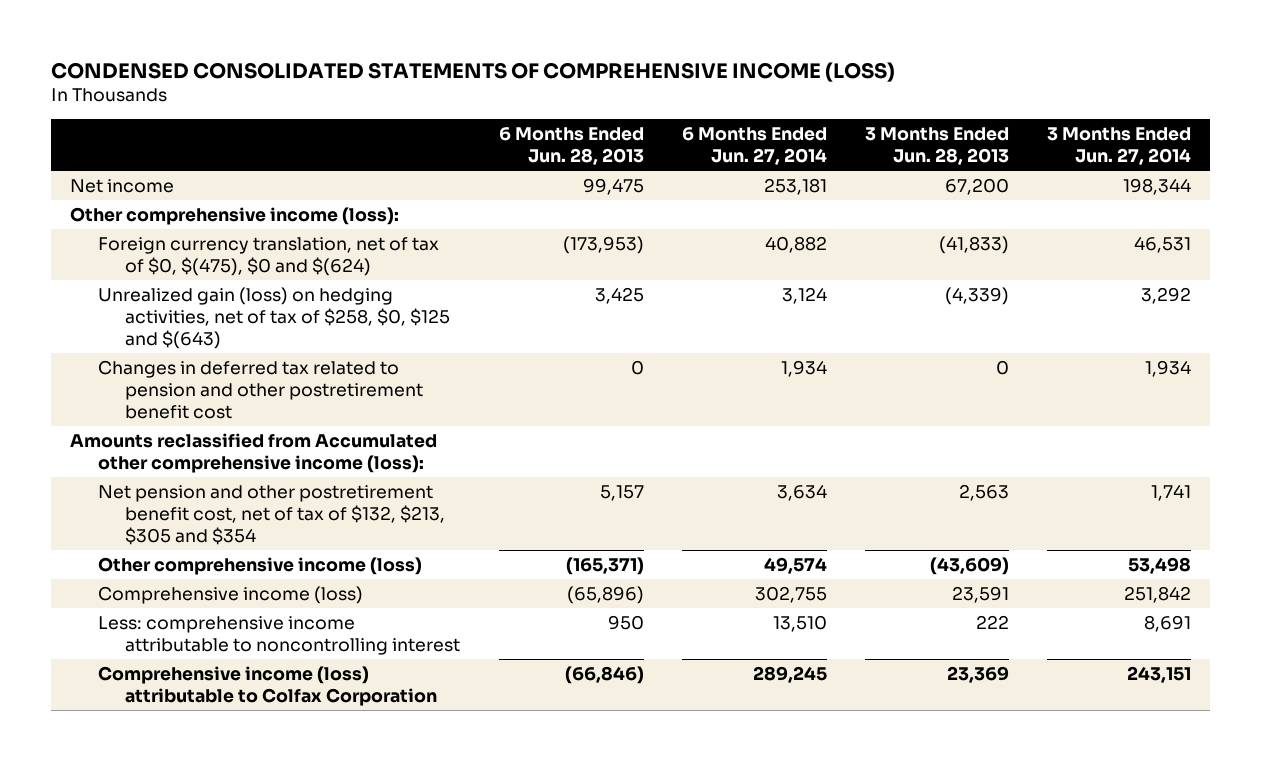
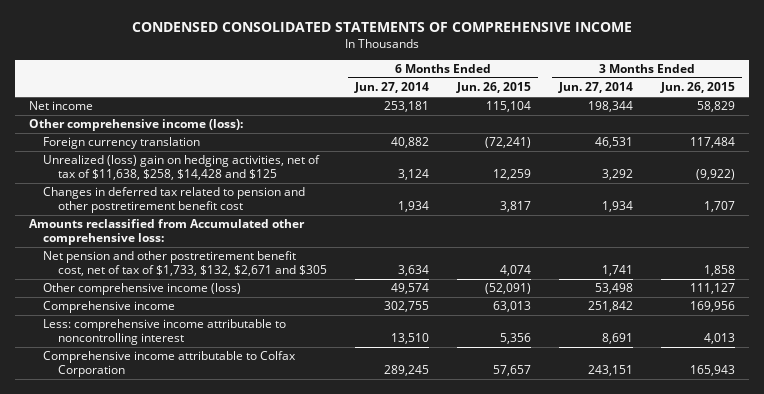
- CONDENSED CONSOLIDATED STATEMENTS OF COMPREHENSIVE INCOME (LOSS)
+ CONDENSED CONSOLIDATED STATEMENTS OF COMPREHENSIVE INCOME
- | 6 Months Ended Jun. 28, 2013 | 6 Months Ended Jun. 27, 2014 | 3 Months Ended Jun. 28, 2013 | 3 Months Ended Jun. 27, 2014
+ | 6 Months Ended Jun. 27, 2014 | 6 Months Ended Jun. 26, 2015 | 3 Months Ended Jun. 27, 2014 | 3 Months Ended Jun. 26, 2015
- Foreign currency translation, net of tax of $0, $(475), $0 and $(624) | (173,953) | 40,882 | (41,833) | 46,531
- Unrealized gain (loss) on hedging activities, net of tax of $258, $0, $125 and $(643) | 3,425 | 3,124 | (4,339) | 3,292
+ Foreign currency translation | 40,882 | (72,241) | 46,531 | 117,484
+ Unrealized (loss) gain on hedging activities, net of tax of $11,638, $258, $14,428 and $125 | 3,124 | 12,259 | 3,292 | (9,922)
- Amounts reclassified from Accumulated other comprehensive income (loss):
- Net pension and other postretirement benefit cost, net of tax of $132, $213, $305 and $354 | 5,157 | 3,634 | 2,563 | 1,741
+ Amounts reclassified from Accumulated other comprehensive loss:
+ Net pension and other postretirement benefit cost, net of tax of $1,733, $132, $2,671 and $305 | 3,634 | 4,074 | 1,741 | 1,858
- Comprehensive income (loss) | (65,896) | 302,755 | 23,591 | 251,842
+ Comprehensive income | 302,755 | 63,013 | 251,842 | 169,956
- Comprehensive income (loss) attributable to Colfax Corporation | (66,846) | 289,245 | 23,369 | 243,151
+ Comprehensive income attributable to Colfax Corporation | 289,245 | 57,657 | 243,151 | 165,943

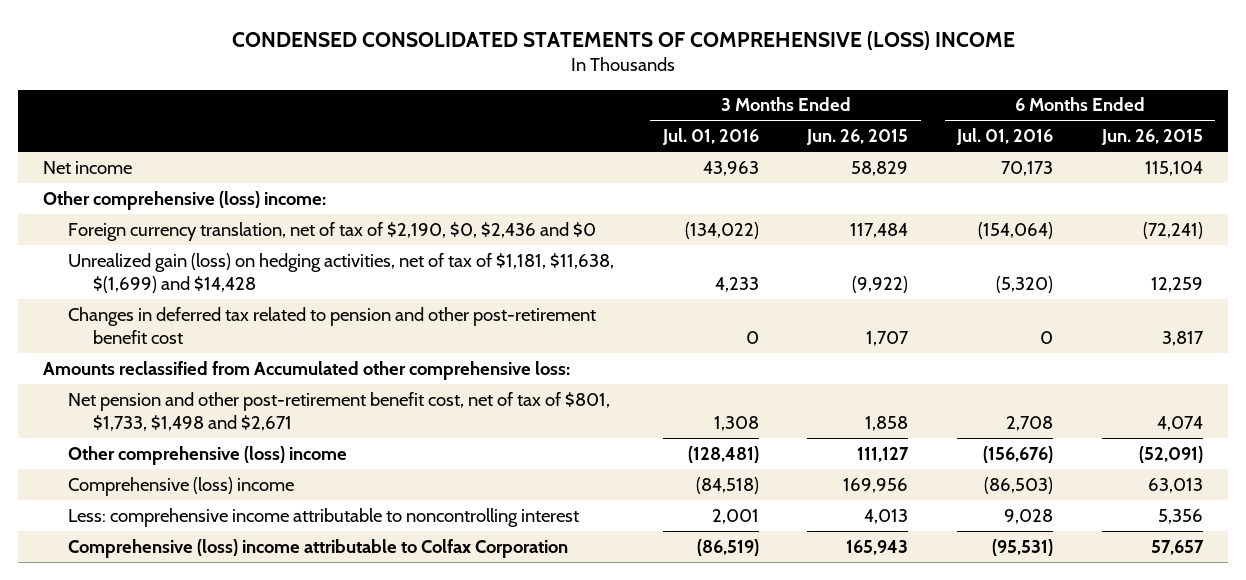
- CONDENSED CONSOLIDATED STATEMENTS OF COMPREHENSIVE INCOME
+ CONDENSED CONSOLIDATED STATEMENTS OF COMPREHENSIVE (LOSS) INCOME
- | 6 Months Ended Jun. 27, 2014 | 6 Months Ended Jun. 26, 2015 | 3 Months Ended Jun. 27, 2014 | 3 Months Ended Jun. 26, 2015
+ | 3 Months Ended Jul. 01, 2016 | 3 Months Ended Jun. 26, 2015 | 6 Months Ended Jul. 01, 2016 | 6 Months Ended Jun. 26, 2015
- Other comprehensive income (loss):
- Foreign currency translation | 40,882 | (72,241) | 46,531 | 117,484
- Unrealized (loss) gain on hedging activities, net of tax of $11,638, $258, $14,428 and $125 | 3,124 | 12,259 | 3,292 | (9,922)
- Changes in deferred tax related to pension and other postretirement benefit cost | 1,934 | 3,817 | 1,934 | 1,707
+ Other comprehensive (loss) income:
+ Foreign currency translation, net of tax of $2,190, $0, $2,436 and $0 | (134,022) | 117,484 | (154,064) | (72,241)
+ Unrealized gain (loss) on hedging activities, net of tax of $1,181, $11,638, $(1,699) and $14,428 | 4,233 | (9,922) | (5,320) | 12,259
+ Changes in deferred tax related to pension and other post-retirement benefit cost | 0 | 1,707 | 0 | 3,817
- Net pension and other postretirement benefit cost, net of tax of $1,733, $132, $2,671 and $305 | 3,634 | 4,074 | 1,741 | 1,858
- Other comprehensive income (loss) | 49,574 | (52,091) | 53,498 | 111,127
- Comprehensive income | 302,755 | 63,013 | 251,842 | 169,956
+ Net pension and other post-retirement benefit cost, net of tax of $801, $1,733, $1,498 and $2,671 | 1,308 | 1,858 | 2,708 | 4,074
+ Other comprehensive (loss) income | (128,481) | 111,127 | (156,676) | (52,091)
+ Comprehensive (loss) income | (84,518) | 169,956 | (86,503) | 63,013
- Comprehensive income attributable to Colfax Corporation | 289,245 | 57,657 | 243,151 | 165,943
+ Comprehensive (loss) income attributable to Colfax Corporation | (86,519) | 165,943 | (95,531) | 57,657

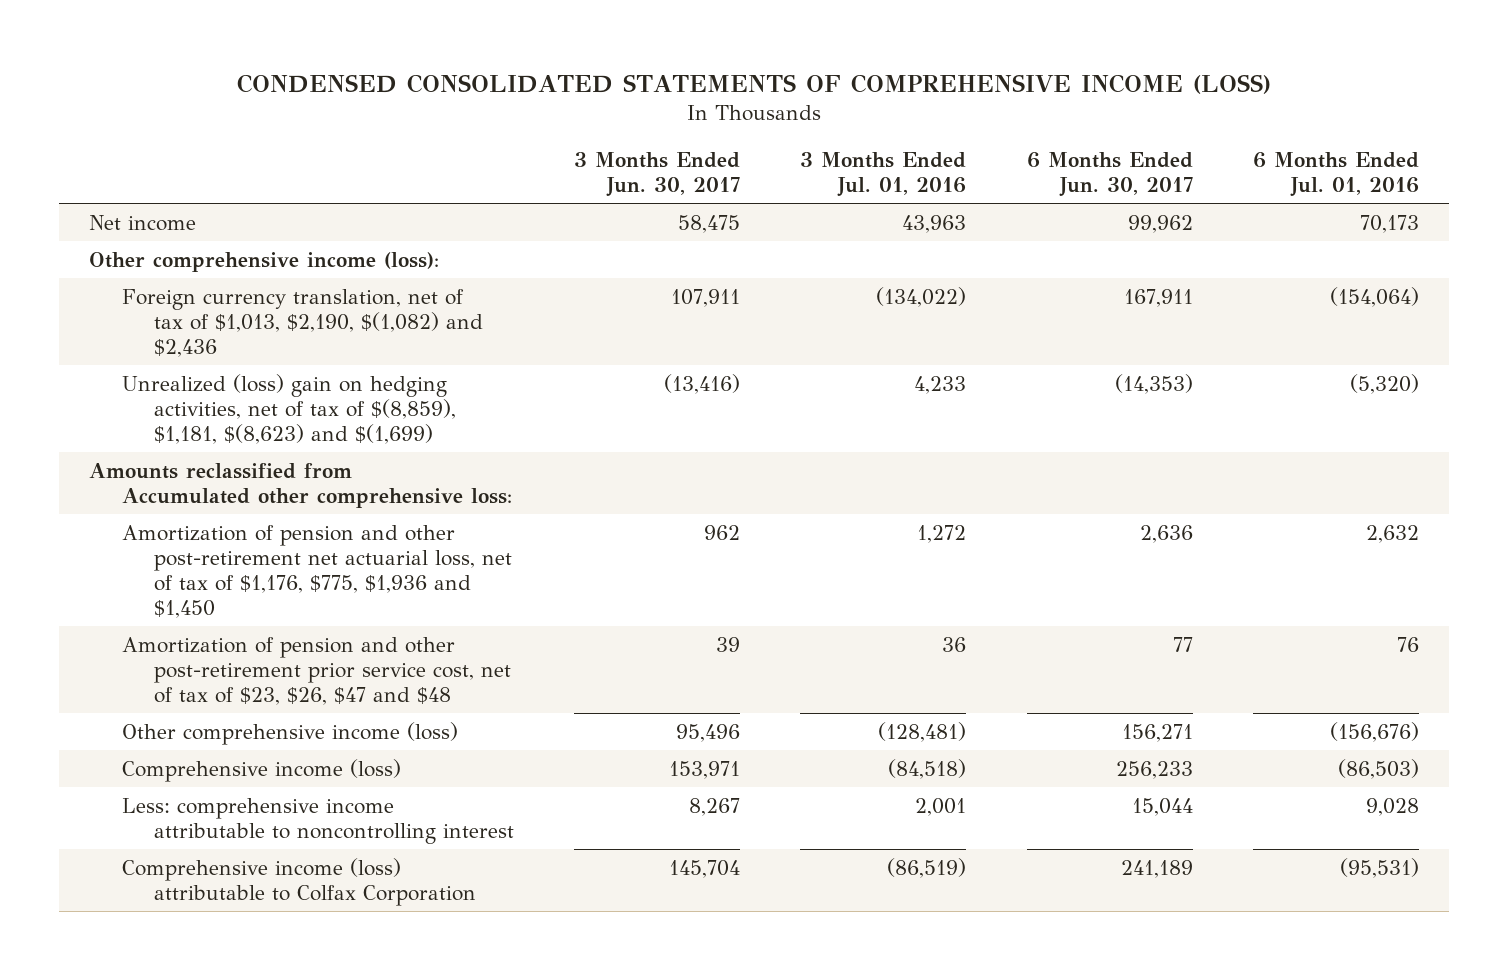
- CONDENSED CONSOLIDATED STATEMENTS OF COMPREHENSIVE (LOSS) INCOME
+ CONDENSED CONSOLIDATED STATEMENTS OF COMPREHENSIVE INCOME (LOSS)
- | 3 Months Ended Jul. 01, 2016 | 3 Months Ended Jun. 26, 2015 | 6 Months Ended Jul. 01, 2016 | 6 Months Ended Jun. 26, 2015
+ | 3 Months Ended Jun. 30, 2017 | 3 Months Ended Jul. 01, 2016 | 6 Months Ended Jun. 30, 2017 | 6 Months Ended Jul. 01, 2016
- Other comprehensive (loss) income:
- Foreign currency translation, net of tax of $2,190, $0, $2,436 and $0 | (134,022) | 117,484 | (154,064) | (72,241)
- Unrealized gain (loss) on hedging activities, net of tax of $1,181, $11,638, $(1,699) and $14,428 | 4,233 | (9,922) | (5,320) | 12,259
- Changes in deferred tax related to pension and other post-retirement benefit cost | 0 | 1,707 | 0 | 3,817
+ Other comprehensive income (loss):
+ Foreign currency translation, net of tax of $1,013, $2,190, $(1,082) and $2,436 | 107,911 | (134,022) | 167,911 | (154,064)
+ Unrealized (loss) gain on hedging activities, net of tax of $(8,859), $1,181, $(8,623) and $(1,699) | (13,416) | 4,233 | (14,353) | (5,320)
- Net pension and other post-retirement benefit cost, net of tax of $801, $1,733, $1,498 and $2,671 | 1,308 | 1,858 | 2,708 | 4,074
- Other comprehensive (loss) income | (128,481) | 111,127 | (156,676) | (52,091)
- Comprehensive (loss) income | (84,518) | 169,956 | (86,503) | 63,013
+ Amortization of pension and other post-retirement net actuarial loss, net of tax of $1,176, $775, $1,936 and $1,450 | 962 | 1,272 | 2,636 | 2,632
+ Amortization of pension and other post-retirement prior service cost, net of tax of $23, $26, $47 and $48 | 39 | 36 | 77 | 76
+ Other comprehensive income (loss) | 95,496 | (128,481) | 156,271 | (156,676)
+ Comprehensive income (loss) | 153,971 | (84,518) | 256,233 | (86,503)
- Comprehensive (loss) income attributable to Colfax Corporation | (86,519) | 165,943 | (95,531) | 57,657
+ Comprehensive income (loss) attributable to Colfax Corporation | 145,704 | (86,519) | 241,189 | (95,531)

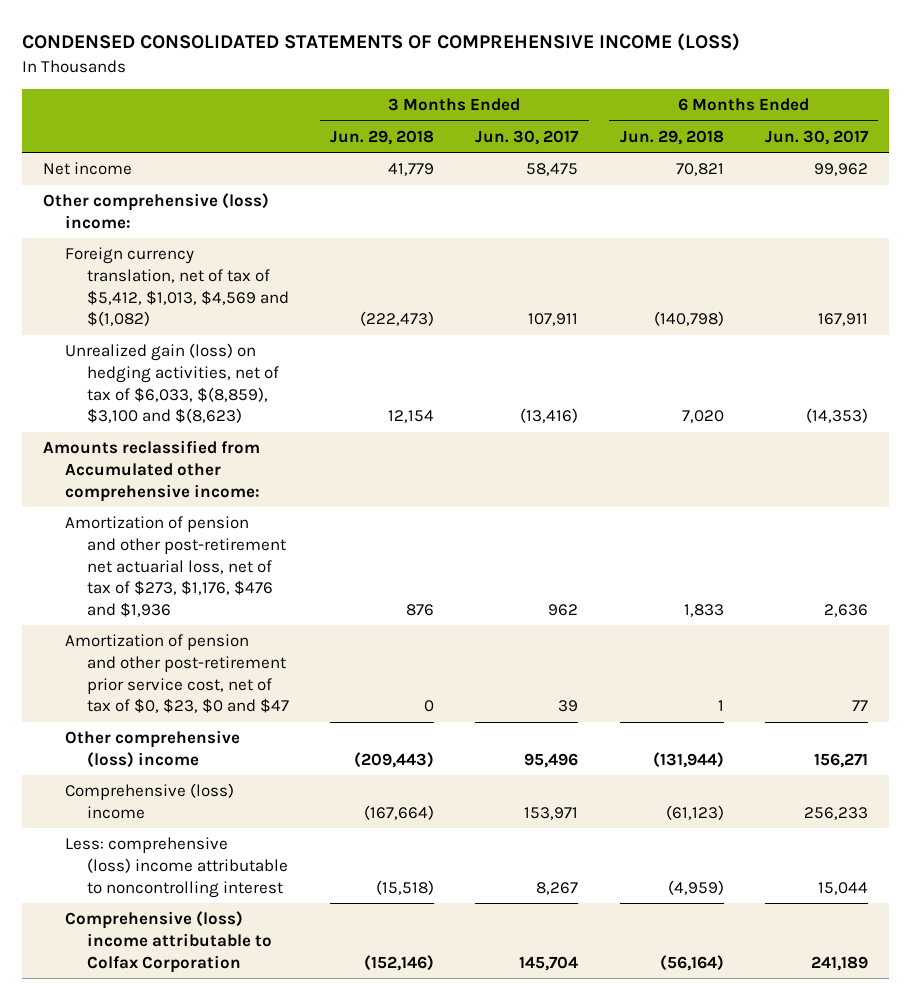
- | 3 Months Ended Jun. 30, 2017 | 3 Months Ended Jul. 01, 2016 | 6 Months Ended Jun. 30, 2017 | 6 Months Ended Jul. 01, 2016
+ | 3 Months Ended Jun. 29, 2018 | 3 Months Ended Jun. 30, 2017 | 6 Months Ended Jun. 29, 2018 | 6 Months Ended Jun. 30, 2017
- Other comprehensive income (loss):
- Foreign currency translation, net of tax of $1,013, $2,190, $(1,082) and $2,436 | 107,911 | (134,022) | 167,911 | (154,064)
- Unrealized (loss) gain on hedging activities, net of tax of $(8,859), $1,181, $(8,623) and $(1,699) | (13,416) | 4,233 | (14,353) | (5,320)
- Amounts reclassified from Accumulated other comprehensive loss:
- Amortization of pension and other post-retirement net actuarial loss, net of tax of $1,176, $775, $1,936 and $1,450 | 962 | 1,272 | 2,636 | 2,632
- Amortization of pension and other post-retirement prior service cost, net of tax of $23, $26, $47 and $48 | 39 | 36 | 77 | 76
- Other comprehensive income (loss) | 95,496 | (128,481) | 156,271 | (156,676)
- Comprehensive income (loss) | 153,971 | (84,518) | 256,233 | (86,503)
- Less: comprehensive income attributable to noncontrolling interest | 8,267 | 2,001 | 15,044 | 9,028
- Comprehensive income (loss) attributable to Colfax Corporation | 145,704 | (86,519) | 241,189 | (95,531)
+ Other comprehensive (loss) income:
+ Foreign currency translation, net of tax of $5,412, $1,013, $4,569 and $(1,082) | (222,473) | 107,911 | (140,798) | 167,911
+ Unrealized gain (loss) on hedging activities, net of tax of $6,033, $(8,859), $3,100 and $(8,623) | 12,154 | (13,416) | 7,020 | (14,353)
+ Amounts reclassified from Accumulated other comprehensive income:
+ Amortization of pension and other post-retirement net actuarial loss, net of tax of $273, $1,176, $476 and $1,936 | 876 | 962 | 1,833 | 2,636
+ Amortization of pension and other post-retirement prior service cost, net of tax of $0, $23, $0 and $47 | 0 | 39 | 1 | 77
+ Other comprehensive (loss) income | (209,443) | 95,496 | (131,944) | 156,271
+ Comprehensive (loss) income | (167,664) | 153,971 | (61,123) | 256,233
+ Less: comprehensive (loss) income attributable to noncontrolling interest | (15,518) | 8,267 | (4,959) | 15,044
+ Comprehensive (loss) income attributable to Colfax Corporation | (152,146) | 145,704 | (56,164) | 241,189

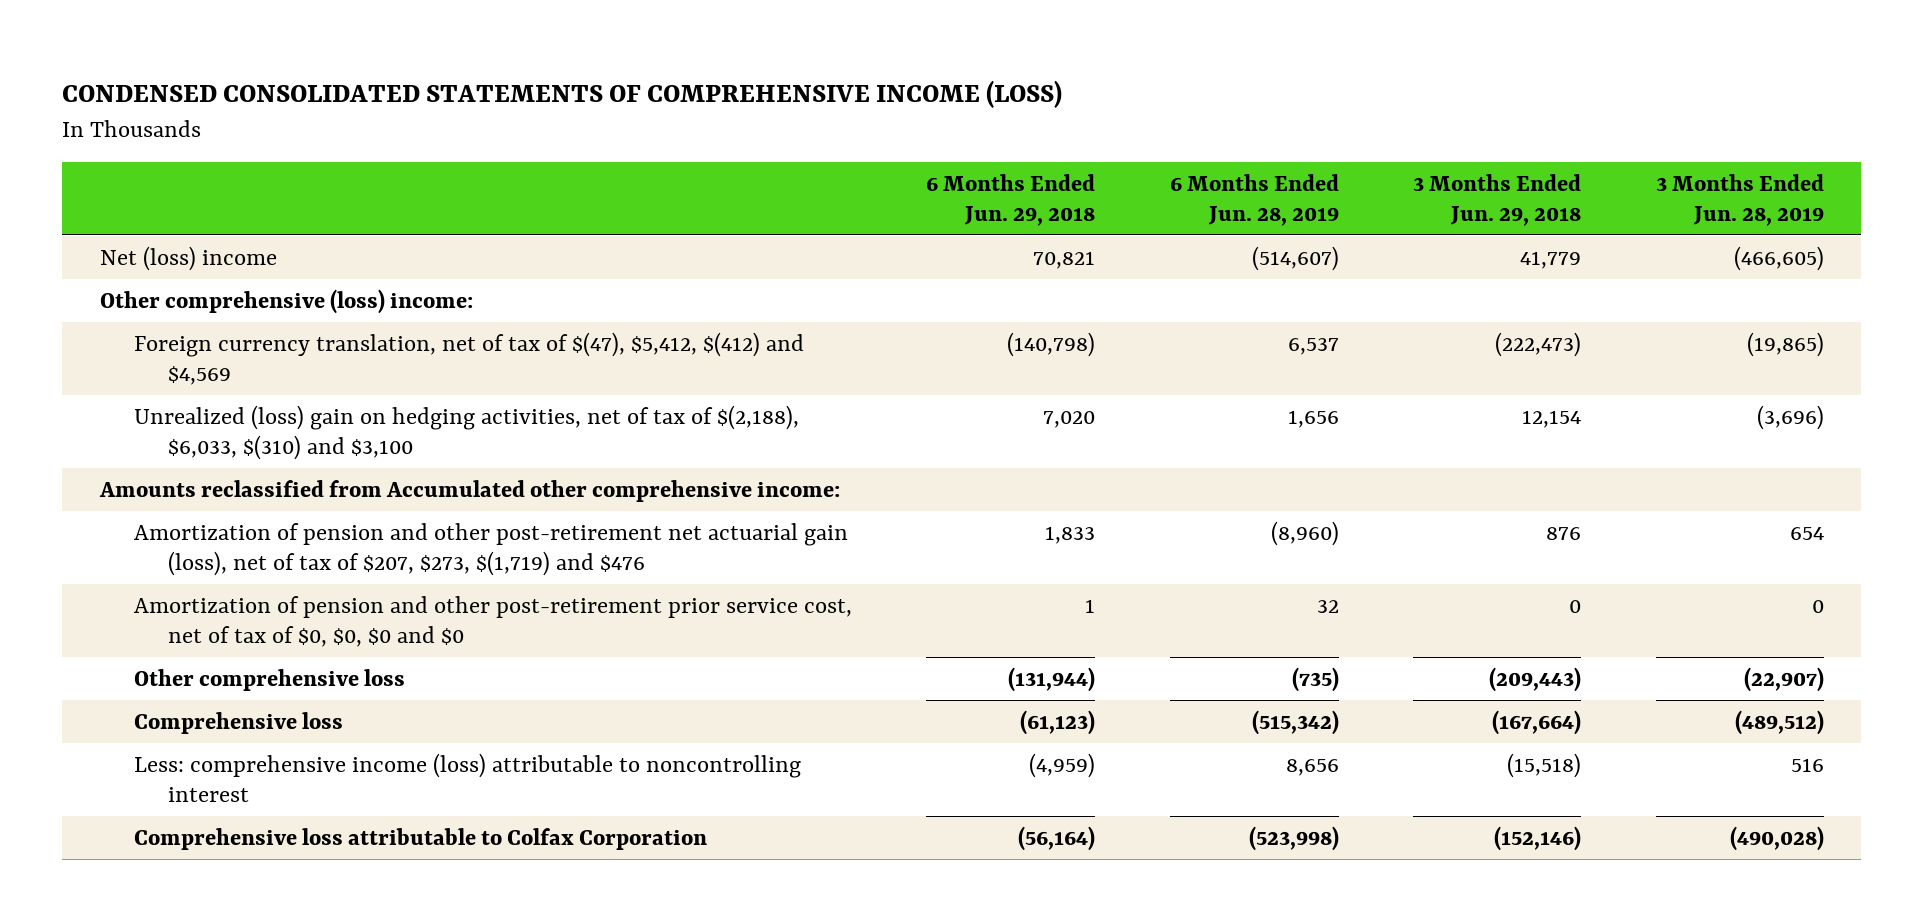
- | 3 Months Ended Jun. 29, 2018 | 3 Months Ended Jun. 30, 2017 | 6 Months Ended Jun. 29, 2018 | 6 Months Ended Jun. 30, 2017
+ | 6 Months Ended Jun. 29, 2018 | 6 Months Ended Jun. 28, 2019 | 3 Months Ended Jun. 29, 2018 | 3 Months Ended Jun. 28, 2019
- Net income | 41,779 | 58,475 | 70,821 | 99,962
+ Net (loss) income | 70,821 | (514,607) | 41,779 | (466,605)
- Foreign currency translation, net of tax of $5,412, $1,013, $4,569 and $(1,082) | (222,473) | 107,911 | (140,798) | 167,911
- Unrealized gain (loss) on hedging activities, net of tax of $6,033, $(8,859), $3,100 and $(8,623) | 12,154 | (13,416) | 7,020 | (14,353)
+ Foreign currency translation, net of tax of $(47), $5,412, $(412) and $4,569 | (140,798) | 6,537 | (222,473) | (19,865)
+ Unrealized (loss) gain on hedging activities, net of tax of $(2,188), $6,033, $(310) and $3,100 | 7,020 | 1,656 | 12,154 | (3,696)
- Amortization of pension and other post-retirement net actuarial loss, net of tax of $273, $1,176, $476 and $1,936 | 876 | 962 | 1,833 | 2,636
- Amortization of pension and other post-retirement prior service cost, net of tax of $0, $23, $0 and $47 | 0 | 39 | 1 | 77
- Other comprehensive (loss) income | (209,443) | 95,496 | (131,944) | 156,271
- Comprehensive (loss) income | (167,664) | 153,971 | (61,123) | 256,233
- Less: comprehensive (loss) income attributable to noncontrolling interest | (15,518) | 8,267 | (4,959) | 15,044
- Comprehensive (loss) income attributable to Colfax Corporation | (152,146) | 145,704 | (56,164) | 241,189
+ Amortization of pension and other post-retirement net actuarial gain (loss), net of tax of $207, $273, $(1,719) and $476 | 1,833 | (8,960) | 876 | 654
+ Amortization of pension and other post-retirement prior service cost, net of tax of $0, $0, $0 and $0 | 1 | 32 | 0 | 0
+ Other comprehensive loss | (131,944) | (735) | (209,443) | (22,907)
+ Comprehensive loss | (61,123) | (515,342) | (167,664) | (489,512)
+ Less: comprehensive income (loss) attributable to noncontrolling interest | (4,959) | 8,656 | (15,518) | 516
+ Comprehensive loss attributable to Colfax Corporation | (56,164) | (523,998) | (152,146) | (490,028)

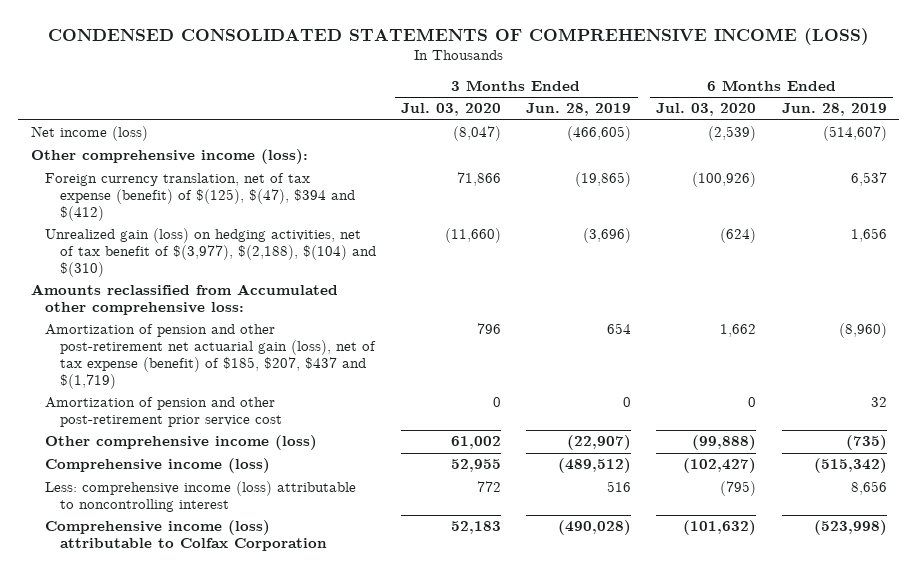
- | 6 Months Ended Jun. 29, 2018 | 6 Months Ended Jun. 28, 2019 | 3 Months Ended Jun. 29, 2018 | 3 Months Ended Jun. 28, 2019
+ | 3 Months Ended Jul. 03, 2020 | 3 Months Ended Jun. 28, 2019 | 6 Months Ended Jul. 03, 2020 | 6 Months Ended Jun. 28, 2019
- Net (loss) income | 70,821 | (514,607) | 41,779 | (466,605)
- Other comprehensive (loss) income:
- Foreign currency translation, net of tax of $(47), $5,412, $(412) and $4,569 | (140,798) | 6,537 | (222,473) | (19,865)
- Unrealized (loss) gain on hedging activities, net of tax of $(2,188), $6,033, $(310) and $3,100 | 7,020 | 1,656 | 12,154 | (3,696)
- Amounts reclassified from Accumulated other comprehensive income:
- Amortization of pension and other post-retirement net actuarial gain (loss), net of tax of $207, $273, $(1,719) and $476 | 1,833 | (8,960) | 876 | 654
- Amortization of pension and other post-retirement prior service cost, net of tax of $0, $0, $0 and $0 | 1 | 32 | 0 | 0
- Other comprehensive loss | (131,944) | (735) | (209,443) | (22,907)
- Comprehensive loss | (61,123) | (515,342) | (167,664) | (489,512)
+ Net income (loss) | (8,047) | (466,605) | (2,539) | (514,607)
+ Other comprehensive income (loss):
+ Foreign currency translation, net of tax expense (benefit) of $(125), $(47), $394 and $(412) | 71,866 | (19,865) | (100,926) | 6,537
+ Unrealized gain (loss) on hedging activities, net of tax benefit of $(3,977), $(2,188), $(104) and $(310) | (11,660) | (3,696) | (624) | 1,656
+ Amounts reclassified from Accumulated other comprehensive loss:
+ Amortization of pension and other post-retirement net actuarial gain (loss), net of tax expense (benefit) of $185, $207, $437 and $(1,719) | 796 | 654 | 1,662 | (8,960)
+ Amortization of pension and other post-retirement prior service cost | 0 | 0 | 0 | 32
+ Other comprehensive income (loss) | 61,002 | (22,907) | (99,888) | (735)
+ Comprehensive income (loss) | 52,955 | (489,512) | (102,427) | (515,342)
- Comprehensive loss attributable to Colfax Corporation | (56,164) | (523,998) | (152,146) | (490,028)
+ Comprehensive income (loss) attributable to Colfax Corporation | 52,183 | (490,028) | (101,632) | (523,998)

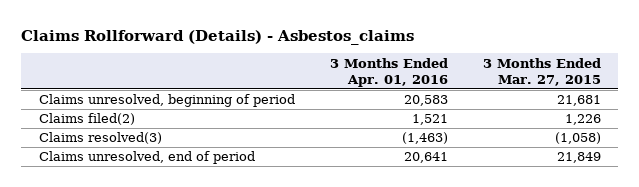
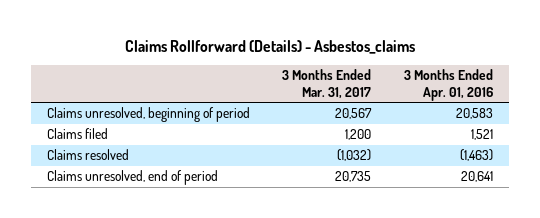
- | 3 Months Ended Apr. 01, 2016 | 3 Months Ended Mar. 27, 2015
+ | 3 Months Ended Mar. 31, 2017 | 3 Months Ended Apr. 01, 2016
- Claims filed(2) | 1,521 | 1,226
- Claims resolved(3) | (1,463) | (1,058)
+ Claims filed | 1,200 | 1,521
+ Claims resolved | (1,032) | (1,463)

